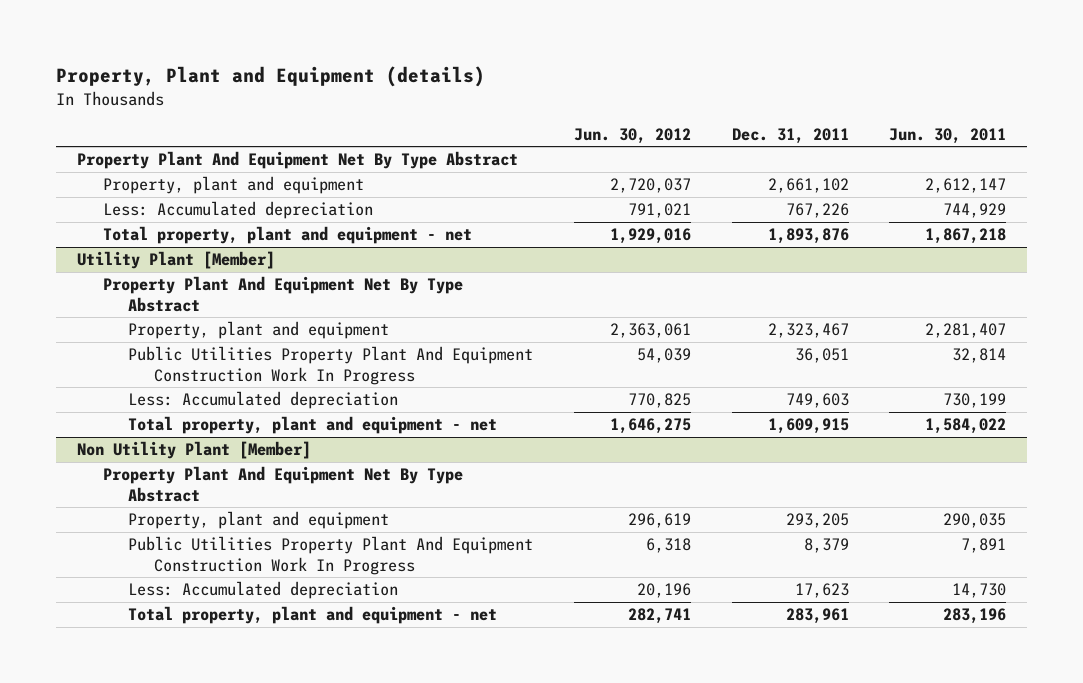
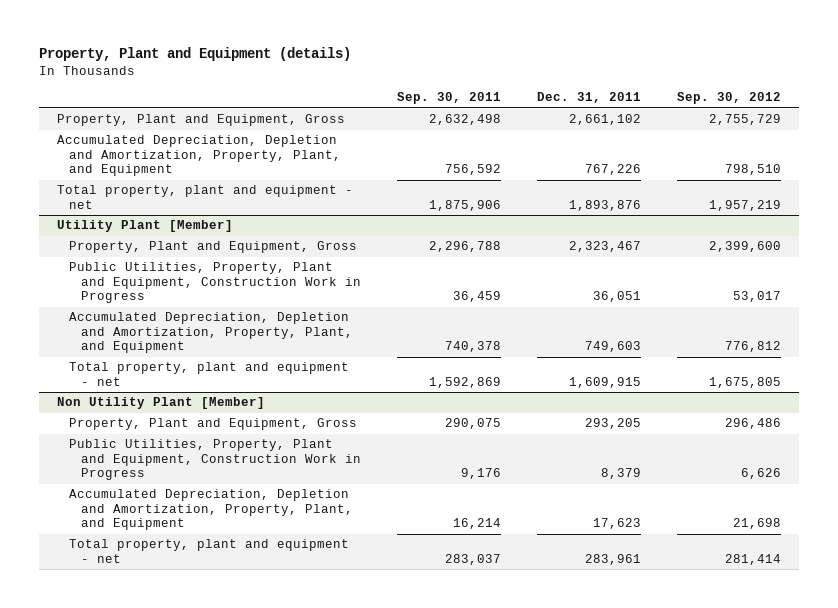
- | Jun. 30, 2012 | Dec. 31, 2011 | Jun. 30, 2011
+ | Sep. 30, 2011 | Dec. 31, 2011 | Sep. 30, 2012
- Property Plant And Equipment Net By Type Abstract
- Property, plant and equipment | 2,720,037 | 2,661,102 | 2,612,147
- Less: Accumulated depreciation | 791,021 | 767,226 | 744,929
+ Property, Plant and Equipment, Gross | 2,632,498 | 2,661,102 | 2,755,729
+ Accumulated Depreciation, Depletion and Amortization, Property, Plant, and Equipment | 756,592 | 767,226 | 798,510
@ Utility Plant [Member]
- Property Plant And Equipment Net By Type Abstract
- Property, plant and equipment | 2,363,061 | 2,323,467 | 2,281,407
- Public Utilities Property Plant And Equipment Construction Work In Progress | 54,039 | 36,051 | 32,814
- Less: Accumulated depreciation | 770,825 | 749,603 | 730,199
+ Property, Plant and Equipment, Gross | 2,296,788 | 2,323,467 | 2,399,600
+ Public Utilities, Property, Plant and Equipment, Construction Work in Progress | 36,459 | 36,051 | 53,017
+ Accumulated Depreciation, Depletion and Amortization, Property, Plant, and Equipment | 740,378 | 749,603 | 776,812
@ Non Utility Plant [Member]
- Property Plant And Equipment Net By Type Abstract
- Property, plant and equipment | 296,619 | 293,205 | 290,035
- Public Utilities Property Plant And Equipment Construction Work In Progress | 6,318 | 8,379 | 7,891
- Less: Accumulated depreciation | 20,196 | 17,623 | 14,730
+ Property, Plant and Equipment, Gross | 290,075 | 293,205 | 296,486
+ Public Utilities, Property, Plant and Equipment, Construction Work in Progress | 9,176 | 8,379 | 6,626
+ Accumulated Depreciation, Depletion and Amortization, Property, Plant, and Equipment | 16,214 | 17,623 | 21,698

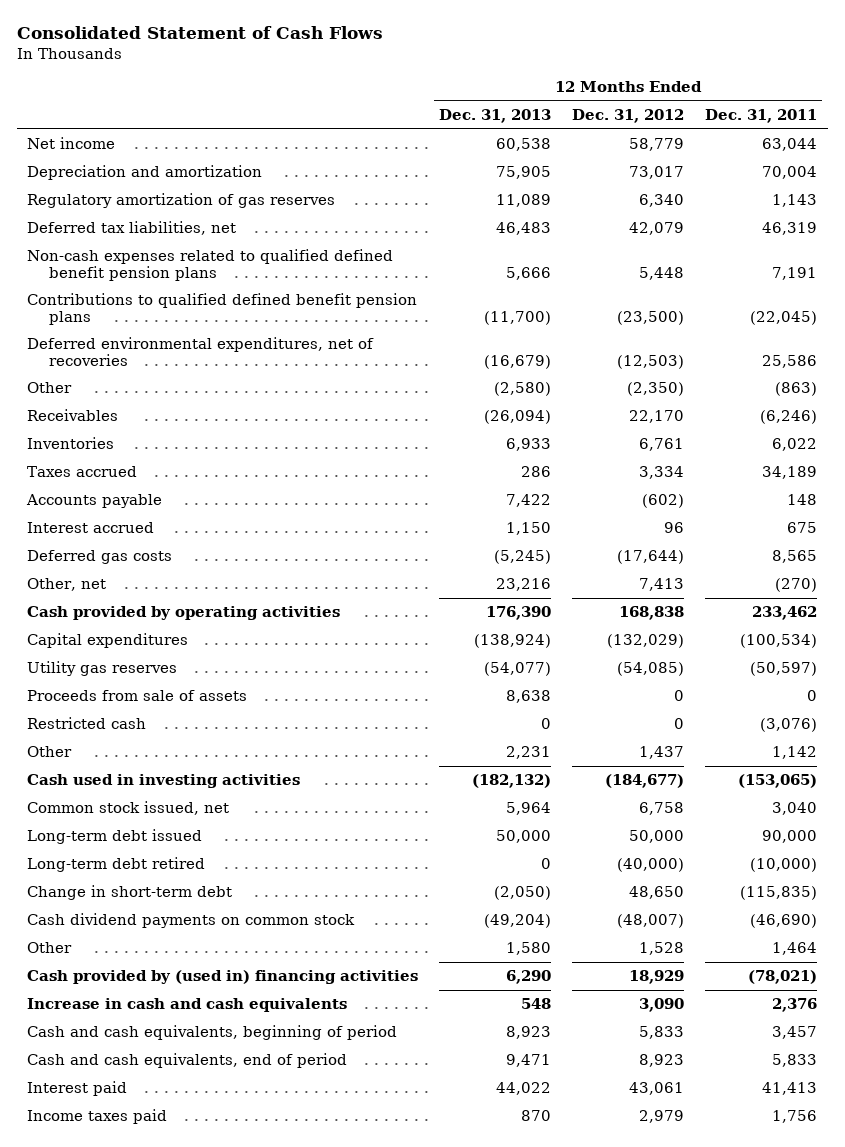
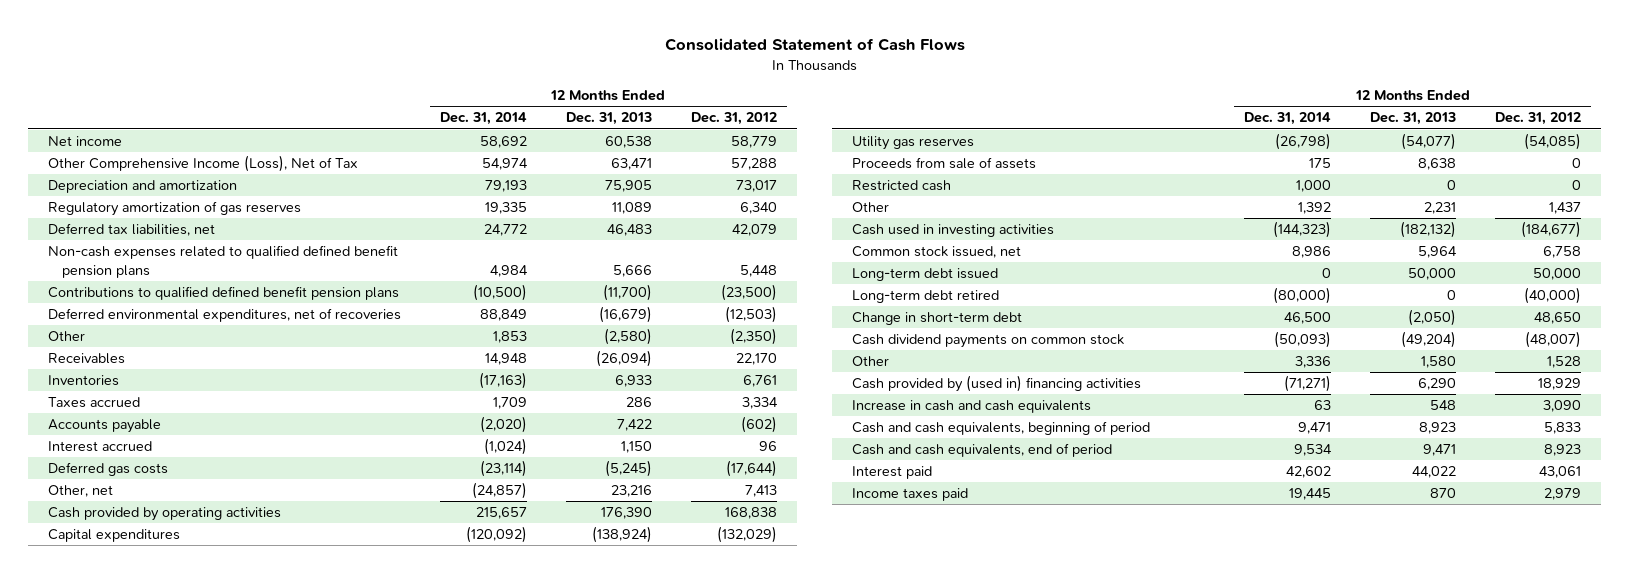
- | 12 Months Ended Dec. 31, 2013 | 12 Months Ended Dec. 31, 2012 | 12 Months Ended Dec. 31, 2011
+ | 12 Months Ended Dec. 31, 2014 | 12 Months Ended Dec. 31, 2013 | 12 Months Ended Dec. 31, 2012
+ Other Comprehensive Income (Loss), Net of Tax | 54,974 | 63,471 | 57,288

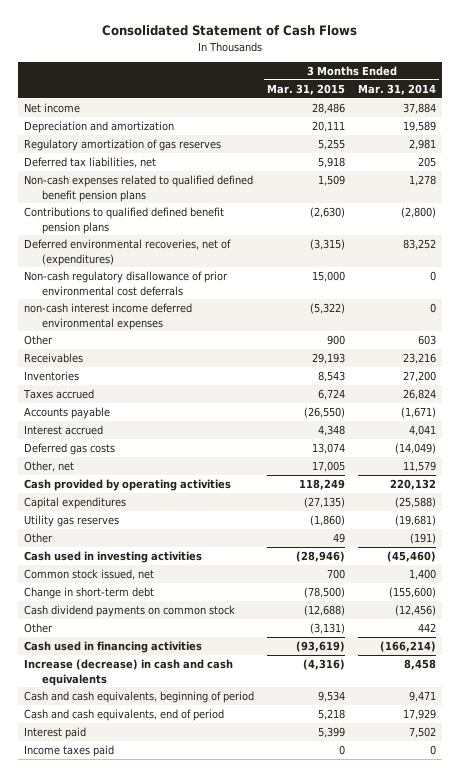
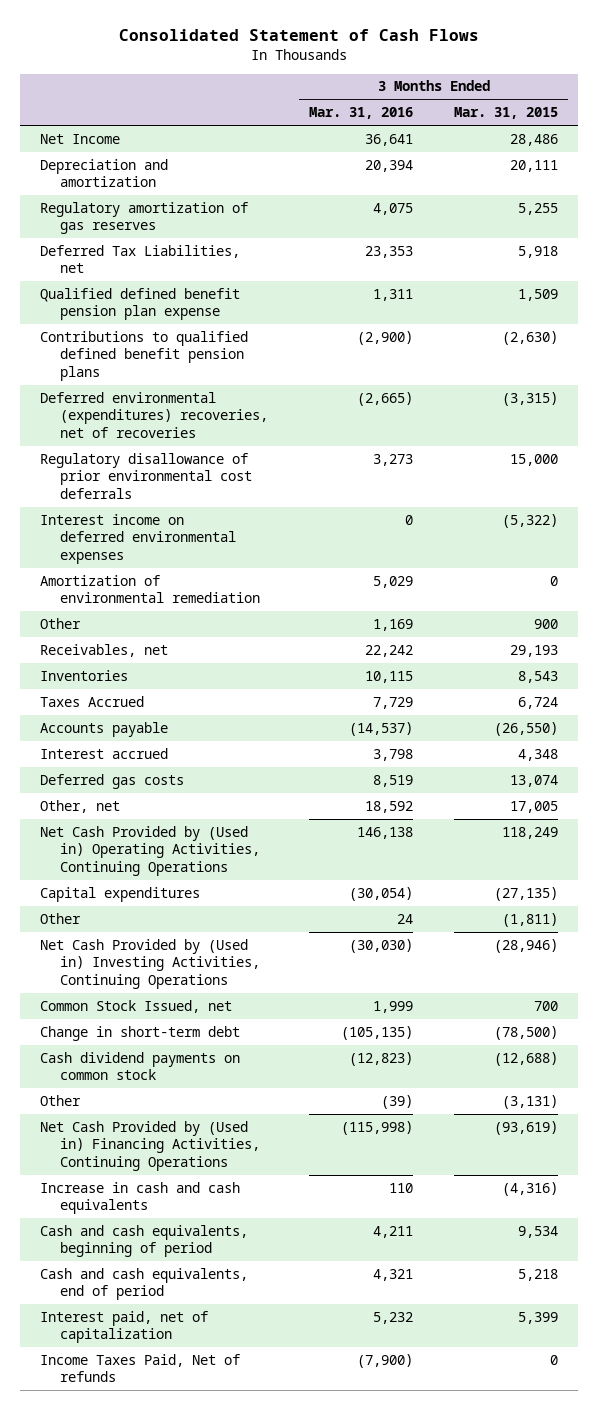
- | 3 Months Ended Mar. 31, 2015 | 3 Months Ended Mar. 31, 2014
+ | 3 Months Ended Mar. 31, 2016 | 3 Months Ended Mar. 31, 2015
- Net income | 28,486 | 37,884
+ Net Income | 36,641 | 28,486
- Deferred tax liabilities, net | 5,918 | 205
- Non-cash expenses related to qualified defined benefit pension plans | 1,509 | 1,278
+ Deferred Tax Liabilities, net | 23,353 | 5,918
+ Qualified defined benefit pension plan expense | 1,311 | 1,509
- Deferred environmental recoveries, net of (expenditures) | (3,315) | 83,252
- Non-cash regulatory disallowance of prior environmental cost deferrals | 15,000 | 0
- non-cash interest income deferred environmental expenses | (5,322) | 0
+ Deferred environmental (expenditures) recoveries, net of recoveries | (2,665) | (3,315)
+ Regulatory disallowance of prior environmental cost deferrals | 3,273 | 15,000
+ Interest income on deferred environmental expenses | 0 | (5,322)
+ Amortization of environmental remediation | 5,029 | 0
- Receivables | 29,193 | 23,216
+ Receivables, net | 22,242 | 29,193
- Taxes accrued | 6,724 | 26,824
+ Taxes Accrued | 7,729 | 6,724
- Cash provided by operating activities | 118,249 | 220,132
+ Net Cash Provided by (Used in) Operating Activities, Continuing Operations | 146,138 | 118,249
- Utility gas reserves | (1,860) | (19,681)
- Other | 49 | (191)
- Cash used in investing activities | (28,946) | (45,460)
- Common stock issued, net | 700 | 1,400
+ Other | 24 | (1,811)
+ Net Cash Provided by (Used in) Investing Activities, Continuing Operations | (30,030) | (28,946)
+ Common Stock Issued, net | 1,999 | 700
- Cash used in financing activities | (93,619) | (166,214)
- Increase (decrease) in cash and cash equivalents | (4,316) | 8,458
+ Net Cash Provided by (Used in) Financing Activities, Continuing Operations | (115,998) | (93,619)
+ Increase in cash and cash equivalents | 110 | (4,316)
- Interest paid | 5,399 | 7,502
- Income taxes paid | 0 | 0
+ Interest paid, net of capitalization | 5,232 | 5,399
+ Income Taxes Paid, Net of refunds | (7,900) | 0

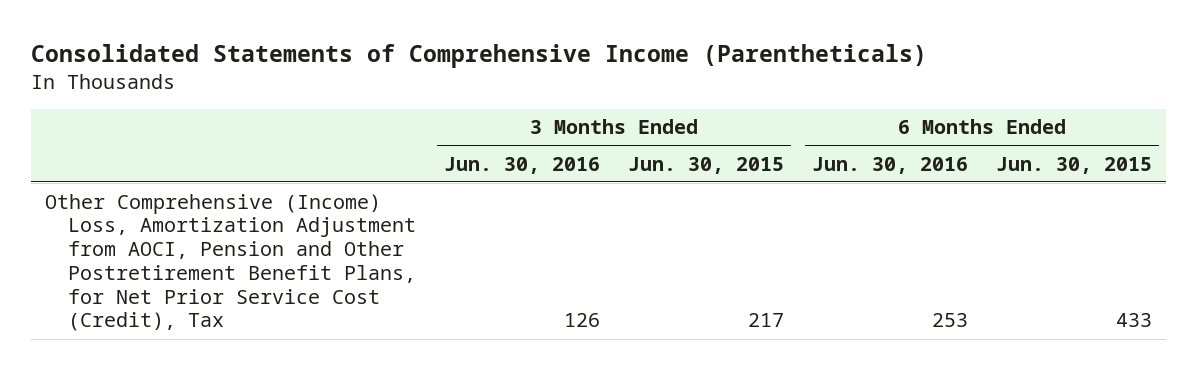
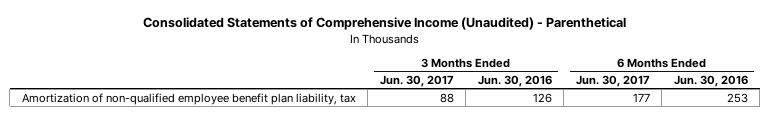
- Consolidated Statements of Comprehensive Income (Parentheticals)
+ Consolidated Statements of Comprehensive Income (Unaudited) - Parenthetical
- | 3 Months Ended Jun. 30, 2016 | 3 Months Ended Jun. 30, 2015 | 6 Months Ended Jun. 30, 2016 | 6 Months Ended Jun. 30, 2015
+ | 3 Months Ended Jun. 30, 2017 | 3 Months Ended Jun. 30, 2016 | 6 Months Ended Jun. 30, 2017 | 6 Months Ended Jun. 30, 2016
- Other Comprehensive (Income) Loss, Amortization Adjustment from AOCI, Pension and Other Postretirement Benefit Plans, for Net Prior Service Cost (Credit), Tax | 126 | 217 | 253 | 433
+ Amortization of non-qualified employee benefit plan liability, tax | 88 | 126 | 177 | 253

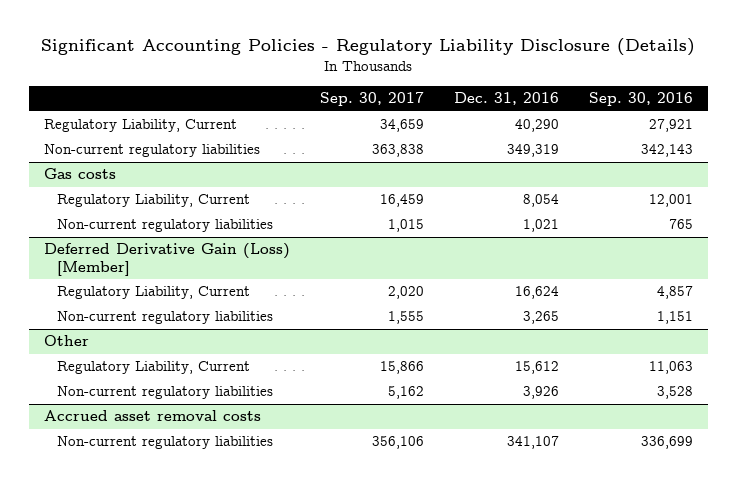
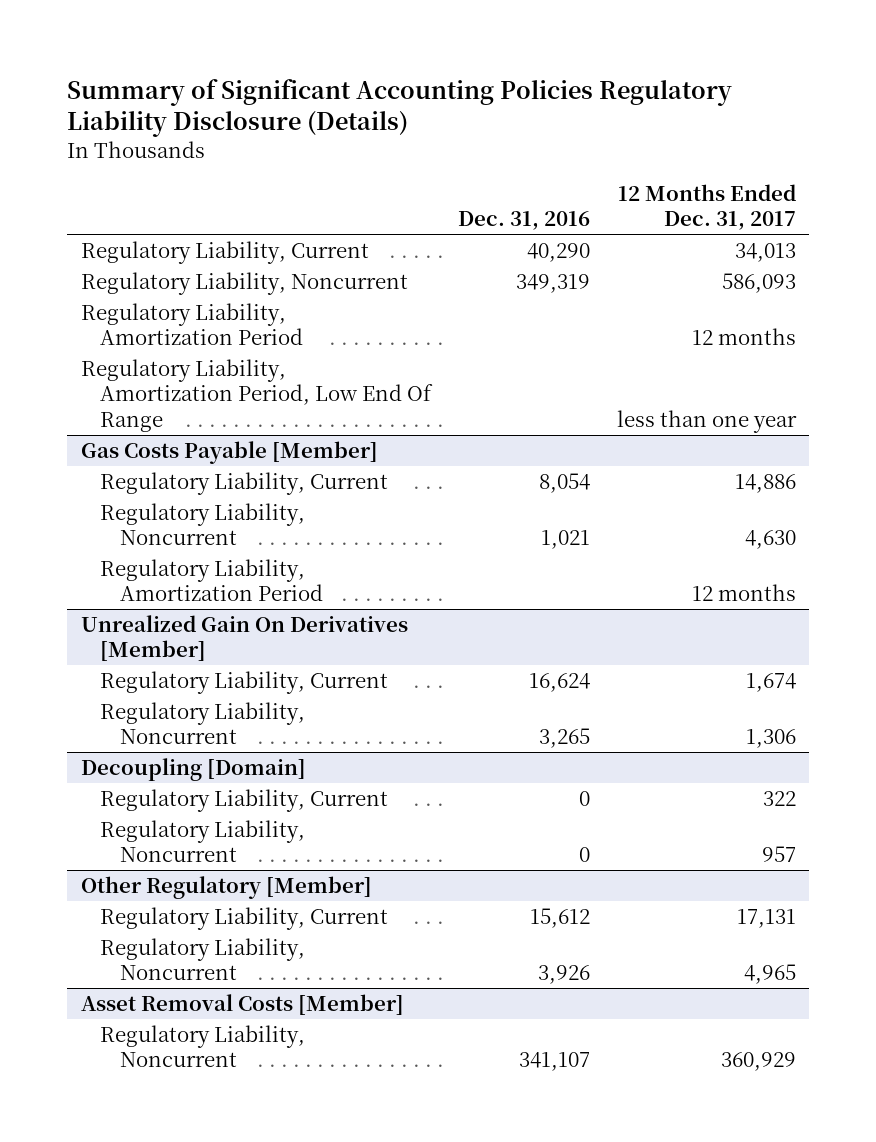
- Significant Accounting Policies - Regulatory Liability Disclosure (Details)
+ Summary of Significant Accounting Policies Regulatory Liability Disclosure (Details)
- | Sep. 30, 2017 | Dec. 31, 2016 | Sep. 30, 2016
+ | Dec. 31, 2016 | 12 Months Ended Dec. 31, 2017
- Non-current regulatory liabilities | 363,838 | 349,319 | 342,143
- Gas costs
+ Regulatory Liability, Noncurrent | 349,319 | 586,093
+ Regulatory Liability, Amortization Period | | 12 months
+ Regulatory Liability, Amortization Period, Low End Of Range | | less than one year
+ Gas Costs Payable [Member]
- Non-current regulatory liabilities | 1,015 | 1,021 | 765
- Deferred Derivative Gain (Loss) [Member]
+ Regulatory Liability, Noncurrent | 1,021 | 4,630
+ Regulatory Liability, Amortization Period | | 12 months
+ Unrealized Gain On Derivatives [Member]
- Non-current regulatory liabilities | 1,555 | 3,265 | 1,151
- Other
+ Regulatory Liability, Noncurrent | 3,265 | 1,306
+ Decoupling [Domain]
+ Regulatory Liability, Current | 0 | 322
+ Regulatory Liability, Noncurrent | 0 | 957
+ Other Regulatory [Member]
- Non-current regulatory liabilities | 5,162 | 3,926 | 3,528
- Accrued asset removal costs
- Non-current regulatory liabilities | 356,106 | 341,107 | 336,699
+ Regulatory Liability, Noncurrent | 3,926 | 4,965
+ Asset Removal Costs [Member]
+ Regulatory Liability, Noncurrent | 341,107 | 360,929

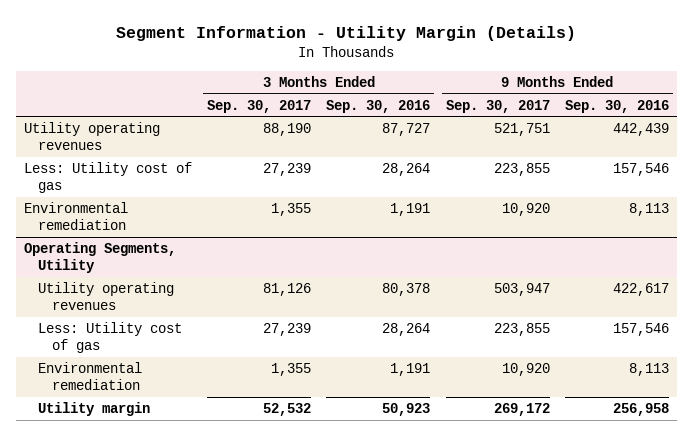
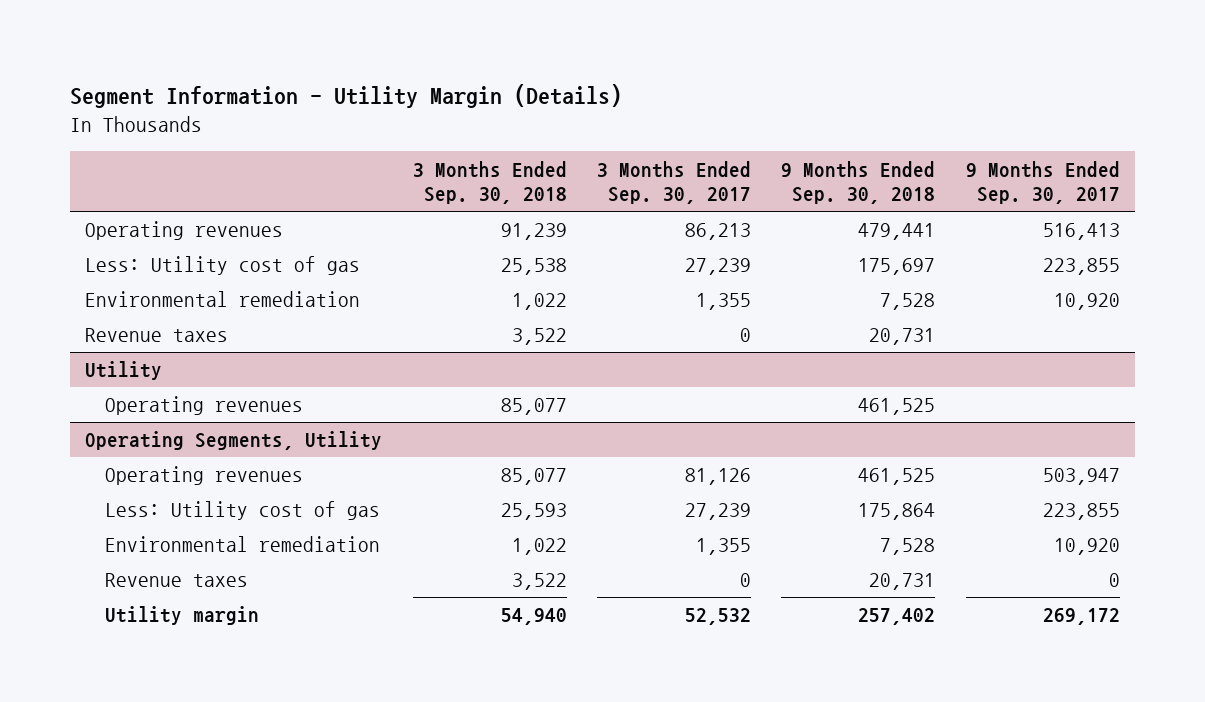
- | 3 Months Ended Sep. 30, 2017 | 3 Months Ended Sep. 30, 2016 | 9 Months Ended Sep. 30, 2017 | 9 Months Ended Sep. 30, 2016
+ | 3 Months Ended Sep. 30, 2018 | 3 Months Ended Sep. 30, 2017 | 9 Months Ended Sep. 30, 2018 | 9 Months Ended Sep. 30, 2017
- Utility operating revenues | 88,190 | 87,727 | 521,751 | 442,439
+ Operating revenues | 91,239 | 86,213 | 479,441 | 516,413
+ Revenue taxes | 3,522 | 0 | 20,731 |
+ Utility
+ Operating revenues | 85,077 | | 461,525 |
@ Operating Segments, Utility
- Utility operating revenues | 81,126 | 80,378 | 503,947 | 422,617
+ Operating revenues | 85,077 | 81,126 | 461,525 | 503,947
+ Revenue taxes | 3,522 | 0 | 20,731 | 0

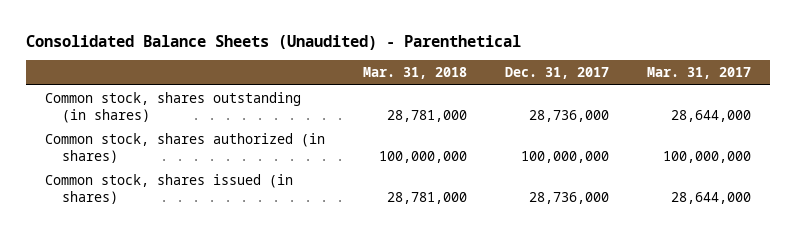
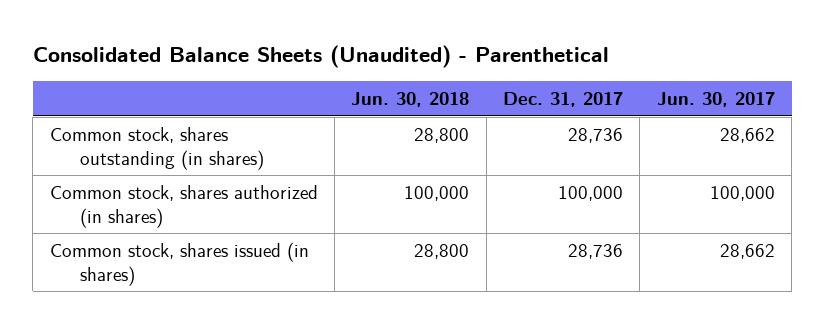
- | Mar. 31, 2018 | Dec. 31, 2017 | Mar. 31, 2017
+ | Jun. 30, 2018 | Dec. 31, 2017 | Jun. 30, 2017
- Common stock, shares outstanding (in shares) | 28,781,000 | 28,736,000 | 28,644,000
- Common stock, shares authorized (in shares) | 100,000,000 | 100,000,000 | 100,000,000
- Common stock, shares issued (in shares) | 28,781,000 | 28,736,000 | 28,644,000
+ Common stock, shares outstanding (in shares) | 28,800 | 28,736 | 28,662
+ Common stock, shares authorized (in shares) | 100,000 | 100,000 | 100,000
+ Common stock, shares issued (in shares) | 28,800 | 28,736 | 28,662

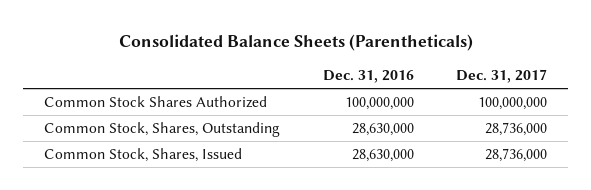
- Consolidated Balance Sheets (Unaudited) - Parenthetical
+ Consolidated Balance Sheets (Parentheticals)
- | Jun. 30, 2018 | Dec. 31, 2017 | Jun. 30, 2017
+ | Dec. 31, 2016 | Dec. 31, 2017
- Common stock, shares outstanding (in shares) | 28,800 | 28,736 | 28,662
- Common stock, shares authorized (in shares) | 100,000 | 100,000 | 100,000
- Common stock, shares issued (in shares) | 28,800 | 28,736 | 28,662
+ Common Stock Shares Authorized | 100,000,000 | 100,000,000
+ Common Stock, Shares, Outstanding | 28,630,000 | 28,736,000
+ Common Stock, Shares, Issued | 28,630,000 | 28,736,000

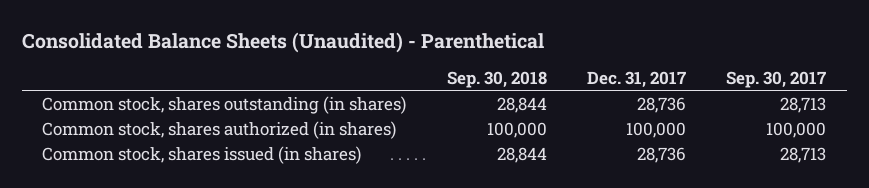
- Consolidated Balance Sheets (Parentheticals)
+ Consolidated Balance Sheets (Unaudited) - Parenthetical
- | Dec. 31, 2016 | Dec. 31, 2017
+ | Sep. 30, 2018 | Dec. 31, 2017 | Sep. 30, 2017
- Common Stock Shares Authorized | 100,000,000 | 100,000,000
- Common Stock, Shares, Outstanding | 28,630,000 | 28,736,000
- Common Stock, Shares, Issued | 28,630,000 | 28,736,000
+ Common stock, shares outstanding (in shares) | 28,844 | 28,736 | 28,713
+ Common stock, shares authorized (in shares) | 100,000 | 100,000 | 100,000
+ Common stock, shares issued (in shares) | 28,844 | 28,736 | 28,713

